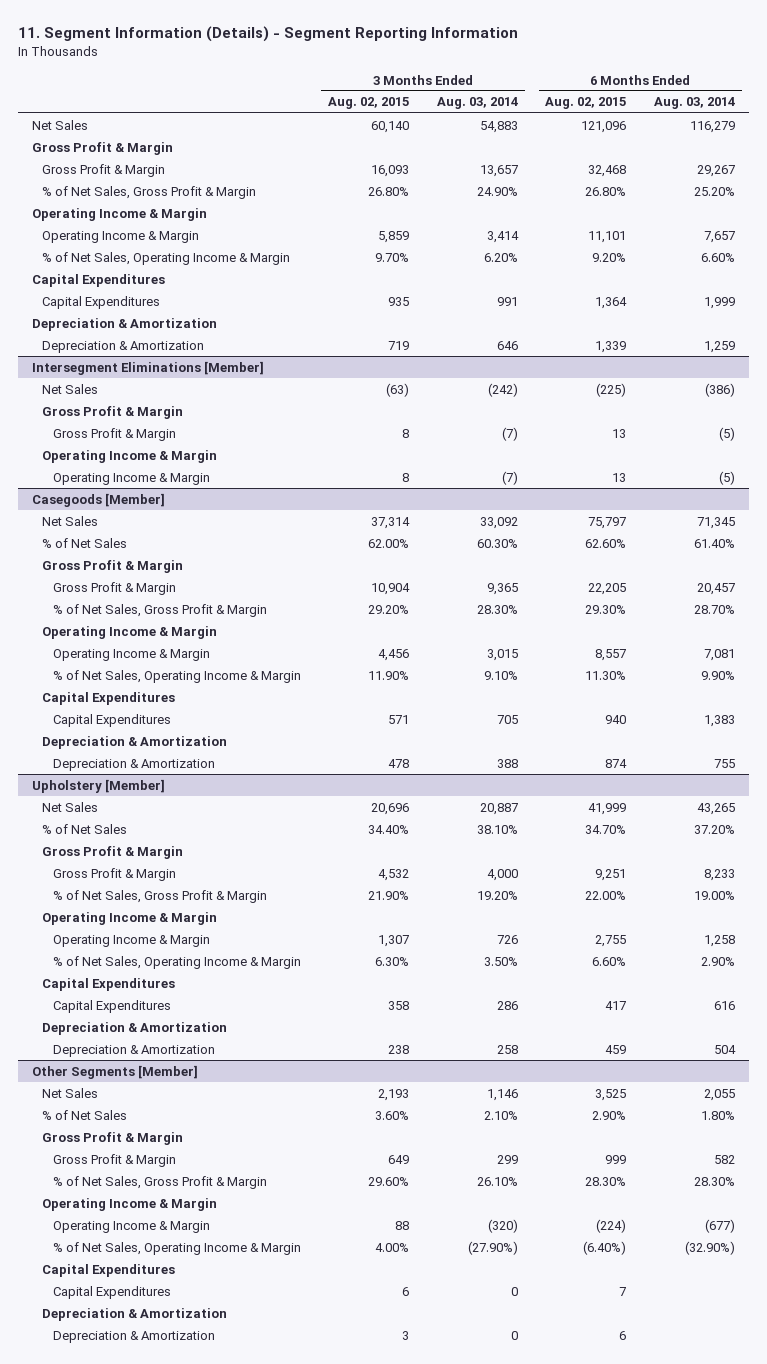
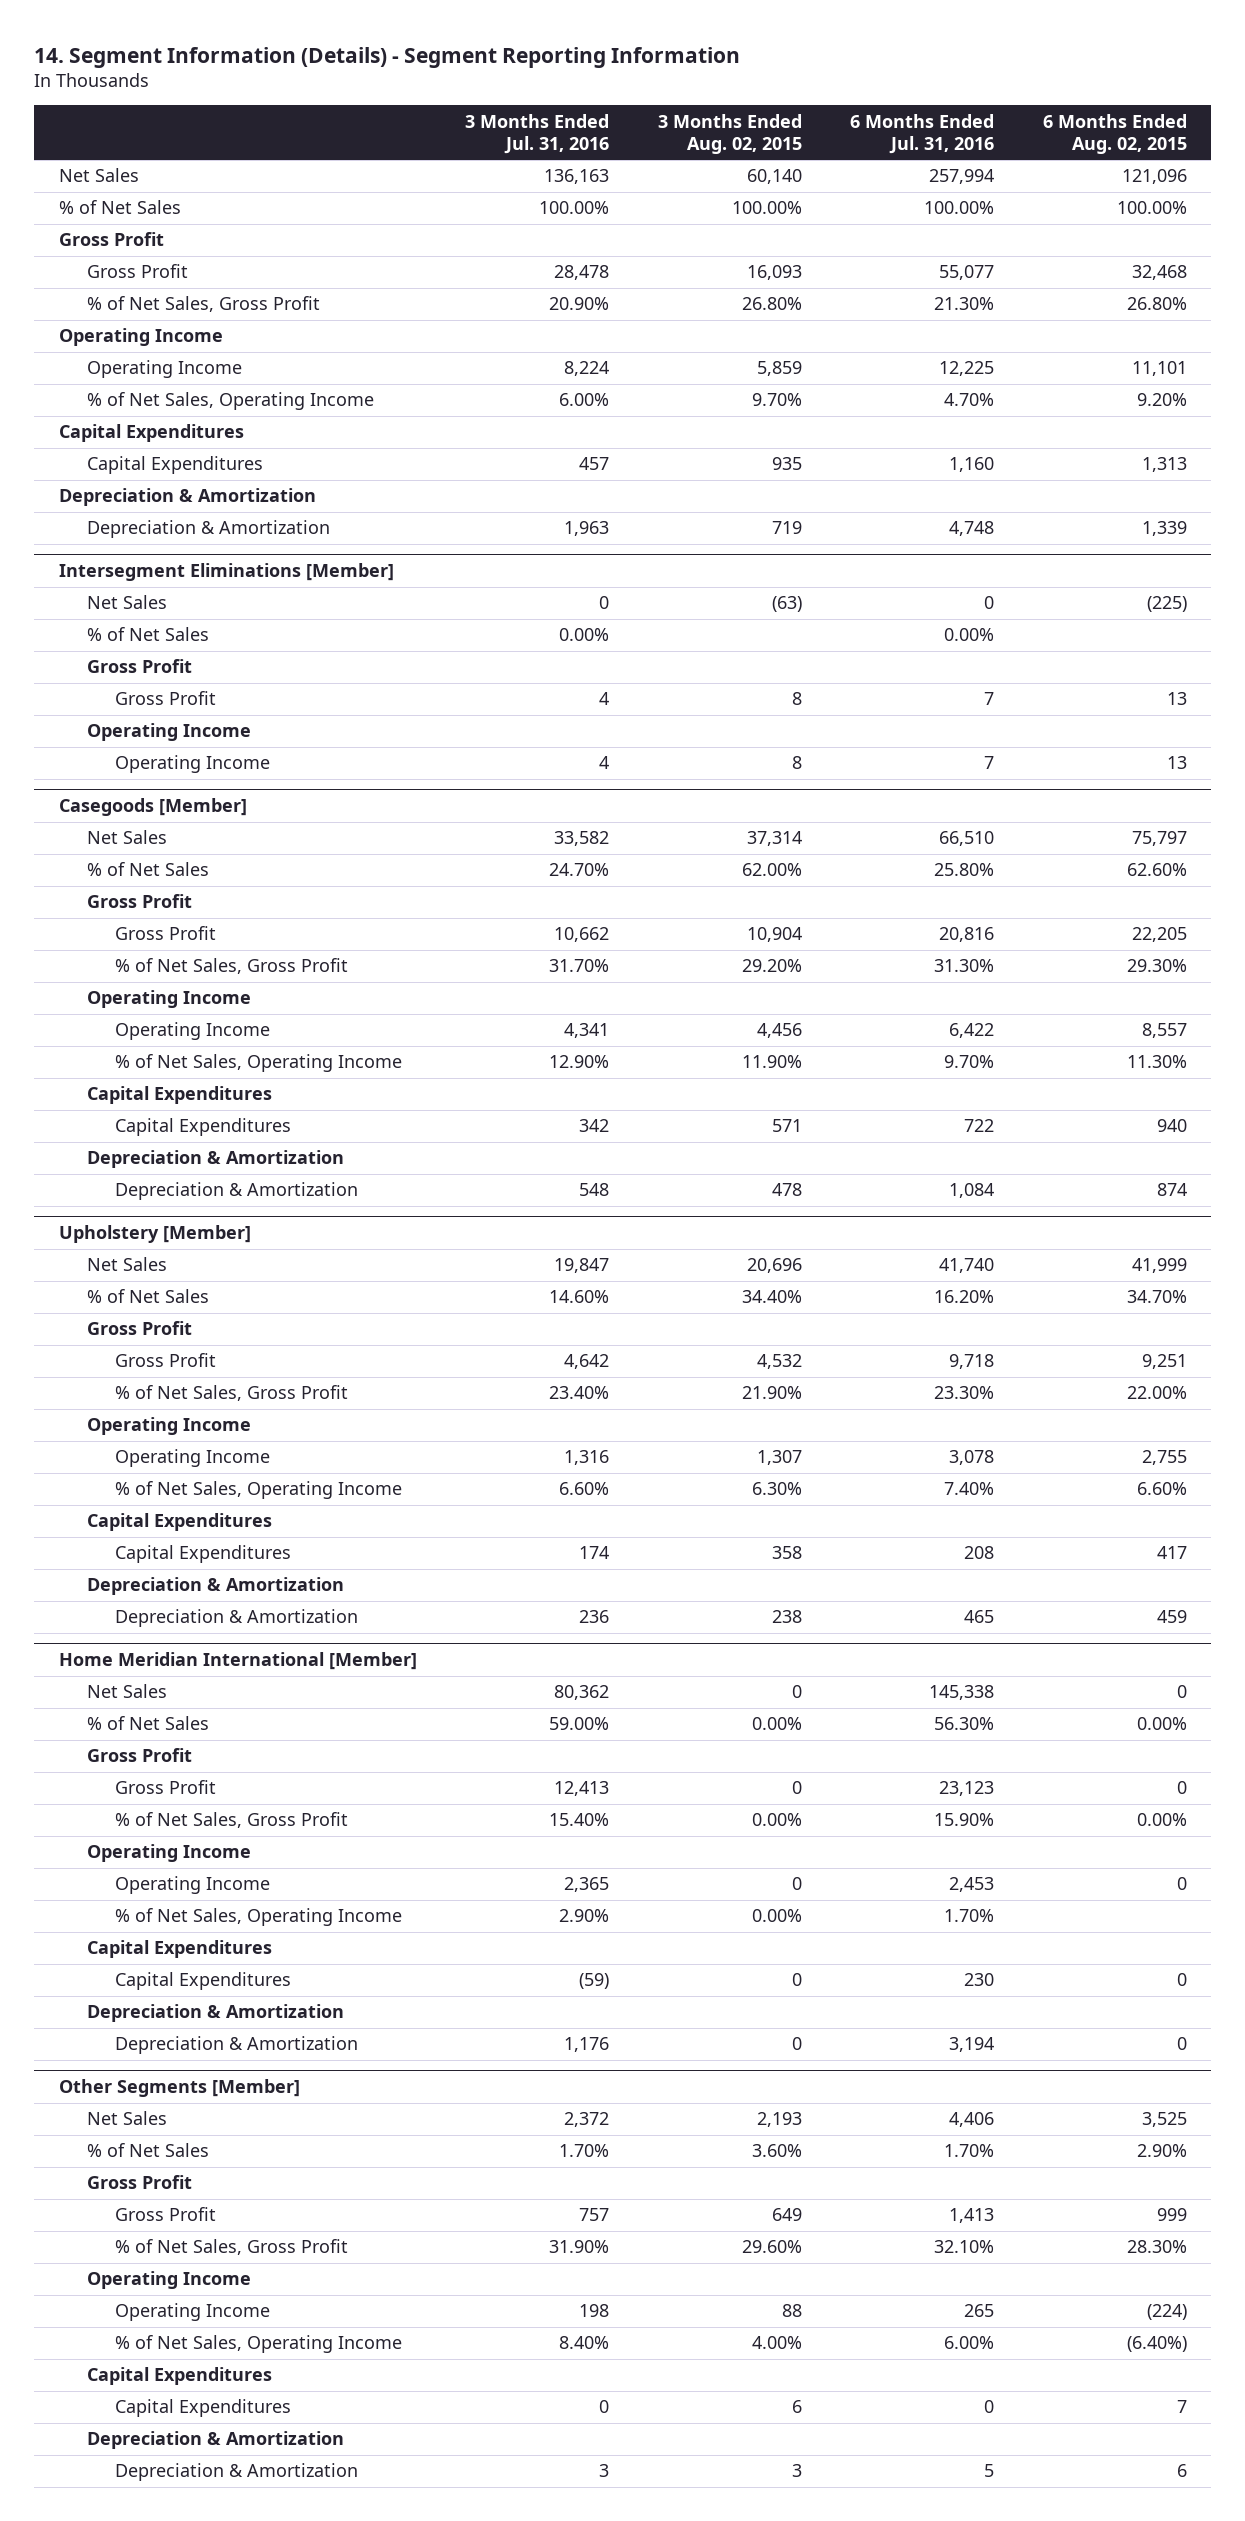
- 11. Segment Information (Details) - Segment Reporting Information
+ 14. Segment Information (Details) - Segment Reporting Information
- | 3 Months Ended Aug. 02, 2015 | 3 Months Ended Aug. 03, 2014 | 6 Months Ended Aug. 02, 2015 | 6 Months Ended Aug. 03, 2014
+ | 3 Months Ended Jul. 31, 2016 | 3 Months Ended Aug. 02, 2015 | 6 Months Ended Jul. 31, 2016 | 6 Months Ended Aug. 02, 2015
- Gross Profit & Margin
- Gross Profit & Margin | 16,093 | 13,657 | 32,468 | 29,267
- % of Net Sales, Gross Profit & Margin | 26.80% | 24.90% | 26.80% | 25.20%
- Operating Income & Margin
- Operating Income & Margin | 5,859 | 3,414 | 11,101 | 7,657
- % of Net Sales, Operating Income & Margin | 9.70% | 6.20% | 9.20% | 6.60%
+ % of Net Sales | 100.00% | 100.00% | 100.00% | 100.00%
+ Gross Profit
+ Gross Profit | 28,478 | 16,093 | 55,077 | 32,468
+ % of Net Sales, Gross Profit | 20.90% | 26.80% | 21.30% | 26.80%
+ Operating Income
+ Operating Income | 8,224 | 5,859 | 12,225 | 11,101
+ % of Net Sales, Operating Income | 6.00% | 9.70% | 4.70% | 9.20%
- Capital Expenditures | 935 | 991 | 1,364 | 1,999
+ Capital Expenditures | 457 | 935 | 1,160 | 1,313
@ Intersegment Eliminations [Member]
- Gross Profit & Margin
- Gross Profit & Margin | 8 | (7) | 13 | (5)
- Operating Income & Margin
- Operating Income & Margin | 8 | (7) | 13 | (5)
+ % of Net Sales | 0.00% | | 0.00% |
+ Gross Profit
+ Gross Profit | 4 | 8 | 7 | 13
+ Operating Income
+ Operating Income | 4 | 8 | 7 | 13
@ Casegoods [Member]
- Gross Profit & Margin
- Gross Profit & Margin | 10,904 | 9,365 | 22,205 | 20,457
- % of Net Sales, Gross Profit & Margin | 29.20% | 28.30% | 29.30% | 28.70%
- Operating Income & Margin
- Operating Income & Margin | 4,456 | 3,015 | 8,557 | 7,081
- % of Net Sales, Operating Income & Margin | 11.90% | 9.10% | 11.30% | 9.90%
+ Gross Profit
+ Gross Profit | 10,662 | 10,904 | 20,816 | 22,205
+ % of Net Sales, Gross Profit | 31.70% | 29.20% | 31.30% | 29.30%
+ Operating Income
+ Operating Income | 4,341 | 4,456 | 6,422 | 8,557
+ % of Net Sales, Operating Income | 12.90% | 11.90% | 9.70% | 11.30%
@ Upholstery [Member]
- Gross Profit & Margin
- Gross Profit & Margin | 4,532 | 4,000 | 9,251 | 8,233
- % of Net Sales, Gross Profit & Margin | 21.90% | 19.20% | 22.00% | 19.00%
- Operating Income & Margin
- Operating Income & Margin | 1,307 | 726 | 2,755 | 1,258
- % of Net Sales, Operating Income & Margin | 6.30% | 3.50% | 6.60% | 2.90%
+ Gross Profit
+ Gross Profit | 4,642 | 4,532 | 9,718 | 9,251
+ % of Net Sales, Gross Profit | 23.40% | 21.90% | 23.30% | 22.00%
+ Operating Income
+ Operating Income | 1,316 | 1,307 | 3,078 | 2,755
+ % of Net Sales, Operating Income | 6.60% | 6.30% | 7.40% | 6.60%
+ Home Meridian International [Member]
+ Net Sales | 80,362 | 0 | 145,338 | 0
+ % of Net Sales | 59.00% | 0.00% | 56.30% | 0.00%
+ Gross Profit
+ Gross Profit | 12,413 | 0 | 23,123 | 0
+ % of Net Sales, Gross Profit | 15.40% | 0.00% | 15.90% | 0.00%
+ Operating Income
+ Operating Income | 2,365 | 0 | 2,453 | 0
+ % of Net Sales, Operating Income | 2.90% | 0.00% | 1.70% |
+ Capital Expenditures
+ Capital Expenditures | (59) | 0 | 230 | 0
+ Depreciation & Amortization
+ Depreciation & Amortization | 1,176 | 0 | 3,194 | 0
@ Other Segments [Member]
- Gross Profit & Margin
- Gross Profit & Margin | 649 | 299 | 999 | 582
- % of Net Sales, Gross Profit & Margin | 29.60% | 26.10% | 28.30% | 28.30%
- Operating Income & Margin
- Operating Income & Margin | 88 | (320) | (224) | (677)
- % of Net Sales, Operating Income & Margin | 4.00% | (27.90%) | (6.40%) | (32.90%)
+ Gross Profit
+ Gross Profit | 757 | 649 | 1,413 | 999
+ % of Net Sales, Gross Profit | 31.90% | 29.60% | 32.10% | 28.30%
+ Operating Income
+ Operating Income | 198 | 88 | 265 | (224)
+ % of Net Sales, Operating Income | 8.40% | 4.00% | 6.00% | (6.40%)

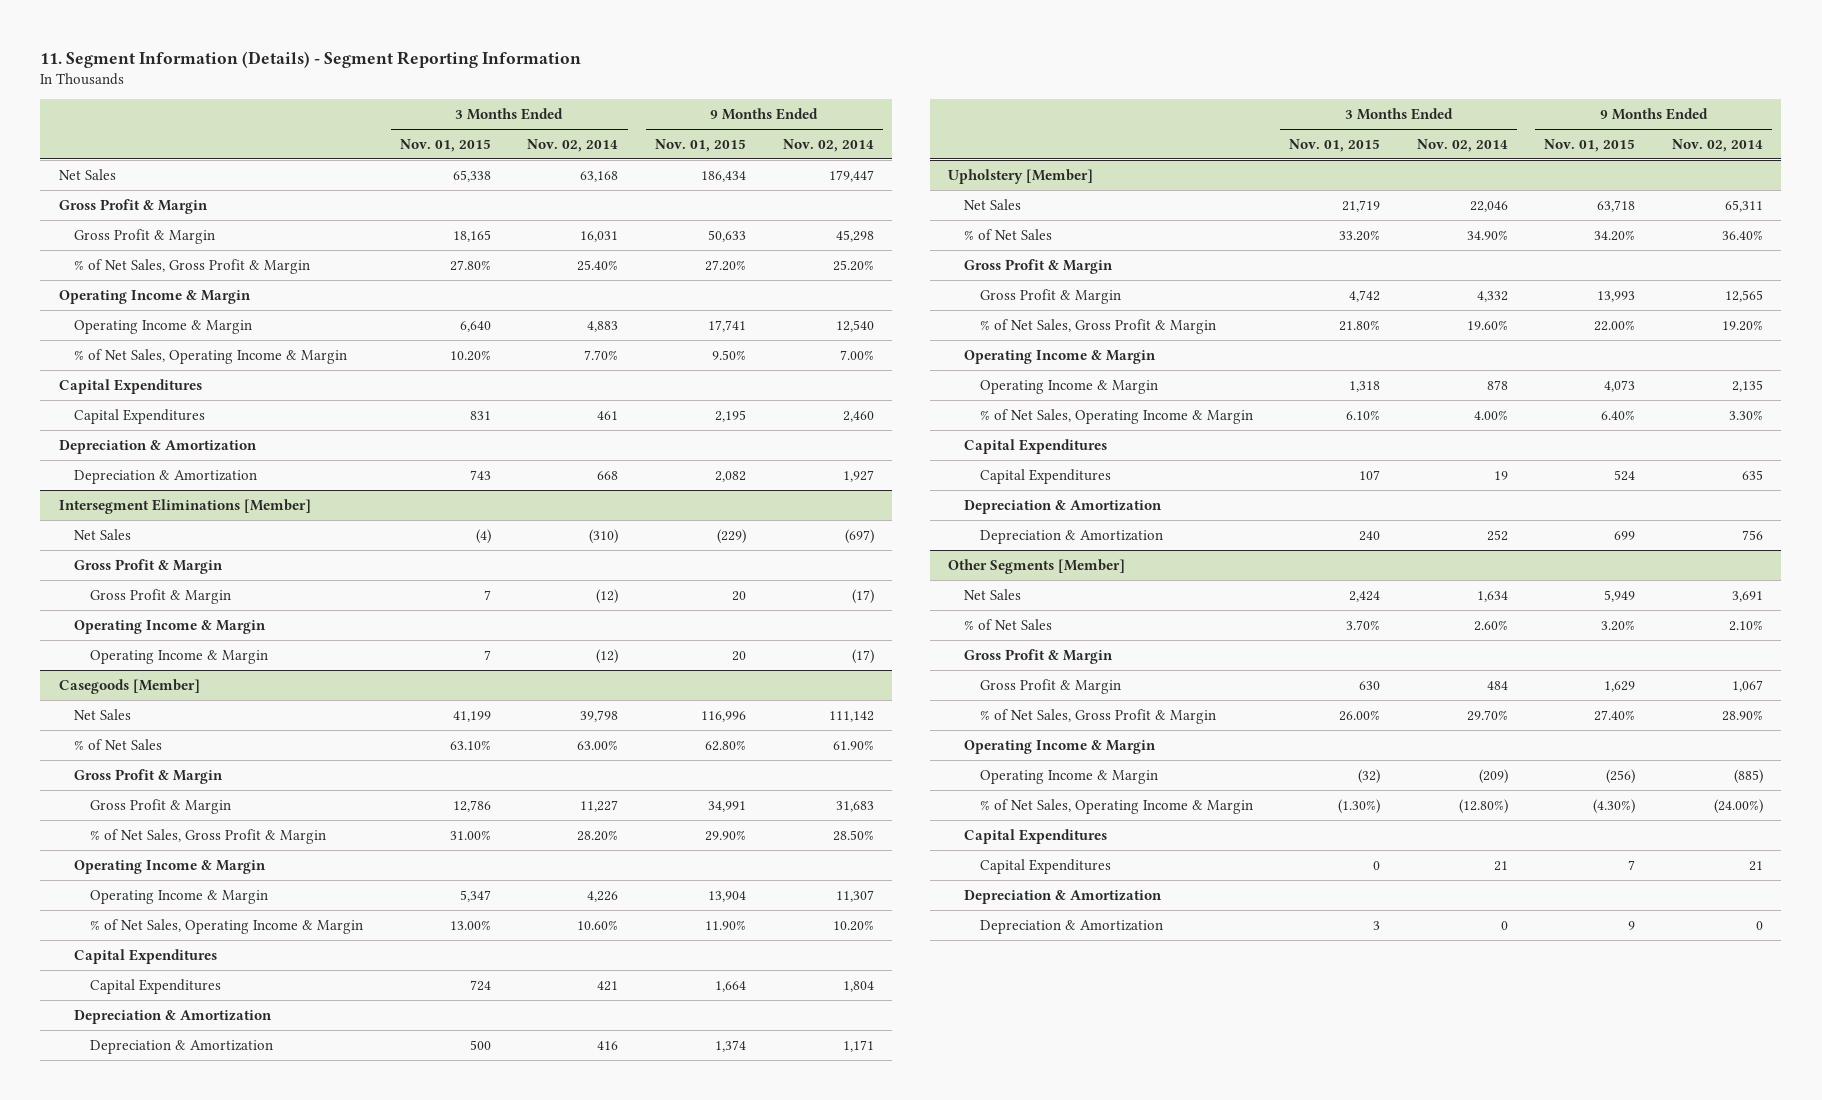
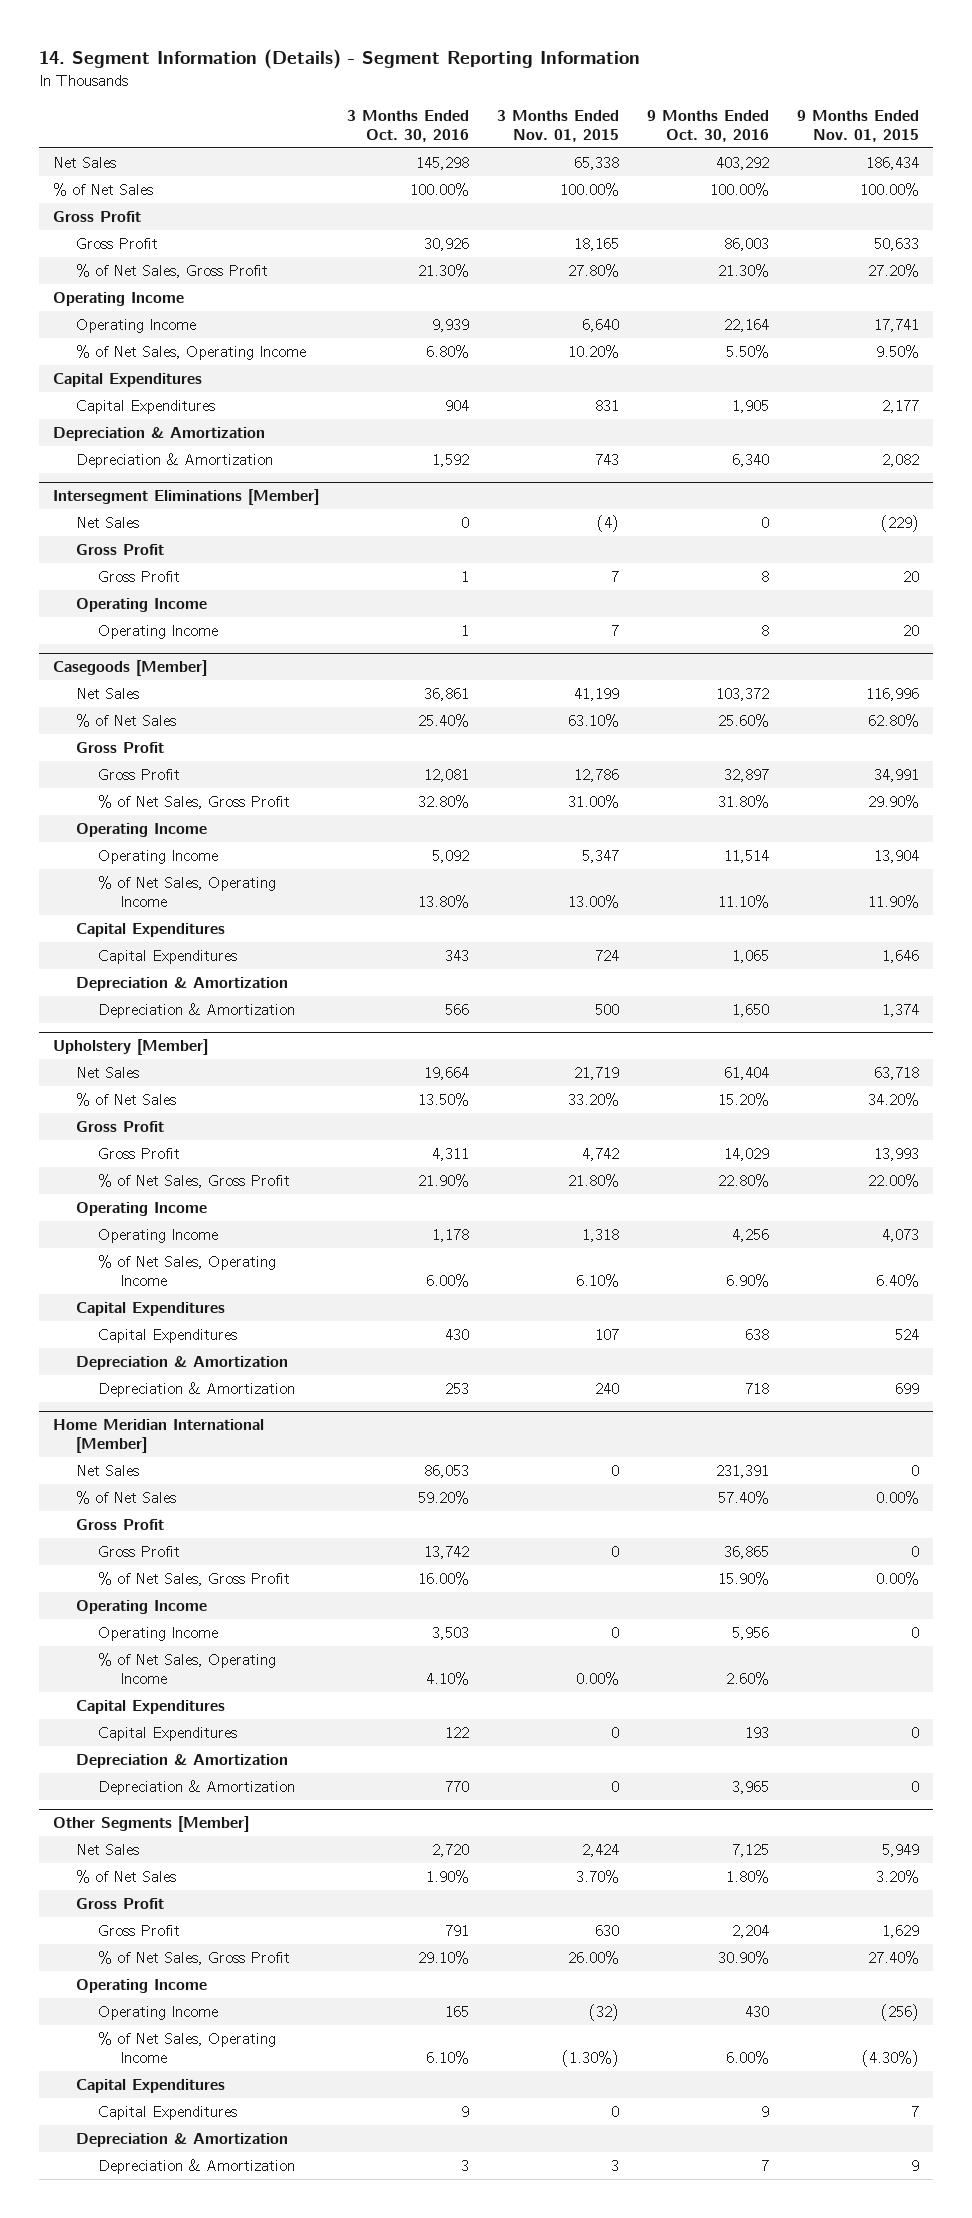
- 11. Segment Information (Details) - Segment Reporting Information
+ 14. Segment Information (Details) - Segment Reporting Information
- | 3 Months Ended Nov. 01, 2015 | 3 Months Ended Nov. 02, 2014 | 9 Months Ended Nov. 01, 2015 | 9 Months Ended Nov. 02, 2014
+ | 3 Months Ended Oct. 30, 2016 | 3 Months Ended Nov. 01, 2015 | 9 Months Ended Oct. 30, 2016 | 9 Months Ended Nov. 01, 2015
- Gross Profit & Margin
- Gross Profit & Margin | 18,165 | 16,031 | 50,633 | 45,298
- % of Net Sales, Gross Profit & Margin | 27.80% | 25.40% | 27.20% | 25.20%
- Operating Income & Margin
- Operating Income & Margin | 6,640 | 4,883 | 17,741 | 12,540
- % of Net Sales, Operating Income & Margin | 10.20% | 7.70% | 9.50% | 7.00%
+ % of Net Sales | 100.00% | 100.00% | 100.00% | 100.00%
+ Gross Profit
+ Gross Profit | 30,926 | 18,165 | 86,003 | 50,633
+ % of Net Sales, Gross Profit | 21.30% | 27.80% | 21.30% | 27.20%
+ Operating Income
+ Operating Income | 9,939 | 6,640 | 22,164 | 17,741
+ % of Net Sales, Operating Income | 6.80% | 10.20% | 5.50% | 9.50%
- Capital Expenditures | 831 | 461 | 2,195 | 2,460
+ Capital Expenditures | 904 | 831 | 1,905 | 2,177
@ Intersegment Eliminations [Member]
- Gross Profit & Margin
- Gross Profit & Margin | 7 | (12) | 20 | (17)
- Operating Income & Margin
- Operating Income & Margin | 7 | (12) | 20 | (17)
+ Gross Profit
+ Gross Profit | 1 | 7 | 8 | 20
+ Operating Income
+ Operating Income | 1 | 7 | 8 | 20
@ Casegoods [Member]
- Gross Profit & Margin
- Gross Profit & Margin | 12,786 | 11,227 | 34,991 | 31,683
- % of Net Sales, Gross Profit & Margin | 31.00% | 28.20% | 29.90% | 28.50%
- Operating Income & Margin
- Operating Income & Margin | 5,347 | 4,226 | 13,904 | 11,307
- % of Net Sales, Operating Income & Margin | 13.00% | 10.60% | 11.90% | 10.20%
+ Gross Profit
+ Gross Profit | 12,081 | 12,786 | 32,897 | 34,991
+ % of Net Sales, Gross Profit | 32.80% | 31.00% | 31.80% | 29.90%
+ Operating Income
+ Operating Income | 5,092 | 5,347 | 11,514 | 13,904
+ % of Net Sales, Operating Income | 13.80% | 13.00% | 11.10% | 11.90%
- Capital Expenditures | 724 | 421 | 1,664 | 1,804
+ Capital Expenditures | 343 | 724 | 1,065 | 1,646
@ Upholstery [Member]
- Gross Profit & Margin
- Gross Profit & Margin | 4,742 | 4,332 | 13,993 | 12,565
- % of Net Sales, Gross Profit & Margin | 21.80% | 19.60% | 22.00% | 19.20%
- Operating Income & Margin
- Operating Income & Margin | 1,318 | 878 | 4,073 | 2,135
- % of Net Sales, Operating Income & Margin | 6.10% | 4.00% | 6.40% | 3.30%
+ Gross Profit
+ Gross Profit | 4,311 | 4,742 | 14,029 | 13,993
+ % of Net Sales, Gross Profit | 21.90% | 21.80% | 22.80% | 22.00%
+ Operating Income
+ Operating Income | 1,178 | 1,318 | 4,256 | 4,073
+ % of Net Sales, Operating Income | 6.00% | 6.10% | 6.90% | 6.40%
+ Home Meridian International [Member]
+ Net Sales | 86,053 | 0 | 231,391 | 0
+ % of Net Sales | 59.20% | | 57.40% | 0.00%
+ Gross Profit
+ Gross Profit | 13,742 | 0 | 36,865 | 0
+ % of Net Sales, Gross Profit | 16.00% | | 15.90% | 0.00%
+ Operating Income
+ Operating Income | 3,503 | 0 | 5,956 | 0
+ % of Net Sales, Operating Income | 4.10% | 0.00% | 2.60% |
+ Capital Expenditures
+ Capital Expenditures | 122 | 0 | 193 | 0
+ Depreciation & Amortization
+ Depreciation & Amortization | 770 | 0 | 3,965 | 0
@ Other Segments [Member]
- Gross Profit & Margin
- Gross Profit & Margin | 630 | 484 | 1,629 | 1,067
- % of Net Sales, Gross Profit & Margin | 26.00% | 29.70% | 27.40% | 28.90%
- Operating Income & Margin
- Operating Income & Margin | (32) | (209) | (256) | (885)
- % of Net Sales, Operating Income & Margin | (1.30%) | (12.80%) | (4.30%) | (24.00%)
+ Gross Profit
+ Gross Profit | 791 | 630 | 2,204 | 1,629
+ % of Net Sales, Gross Profit | 29.10% | 26.00% | 30.90% | 27.40%
+ Operating Income
+ Operating Income | 165 | (32) | 430 | (256)
+ % of Net Sales, Operating Income | 6.10% | (1.30%) | 6.00% | (4.30%)

